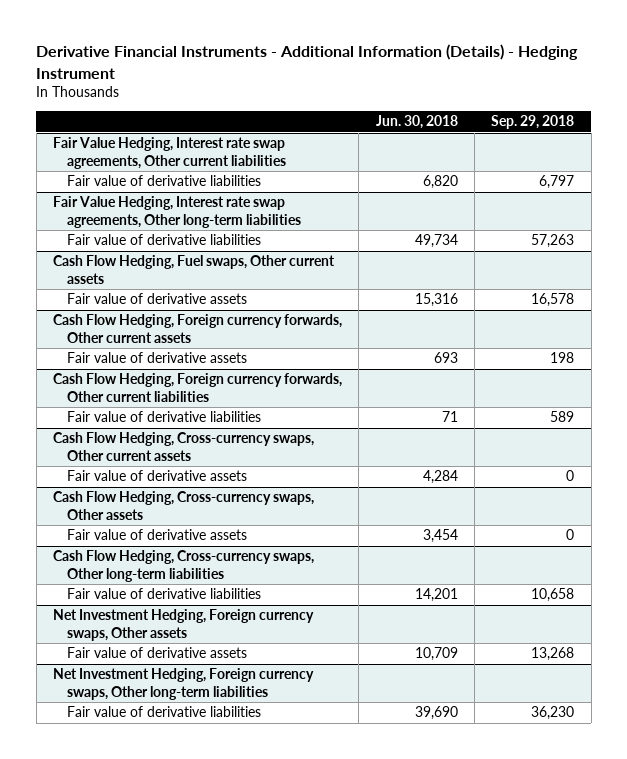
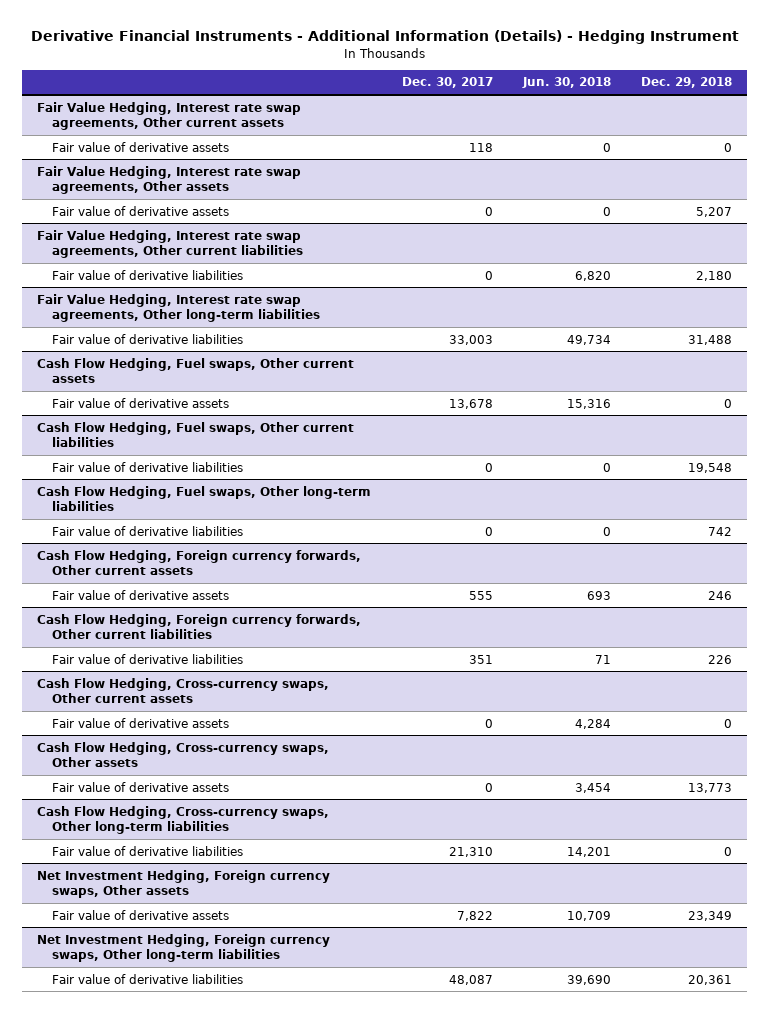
- | Jun. 30, 2018 | Sep. 29, 2018
+ | Dec. 30, 2017 | Jun. 30, 2018 | Dec. 29, 2018
+ Fair Value Hedging, Interest rate swap agreements, Other current assets
+ Fair value of derivative assets | 118 | 0 | 0
+ Fair Value Hedging, Interest rate swap agreements, Other assets
+ Fair value of derivative assets | 0 | 0 | 5,207
+ Cash Flow Hedging, Fuel swaps, Other current liabilities
+ Fair value of derivative liabilities | 0 | 0 | 19,548
+ Cash Flow Hedging, Fuel swaps, Other long-term liabilities
+ Fair value of derivative liabilities | 0 | 0 | 742

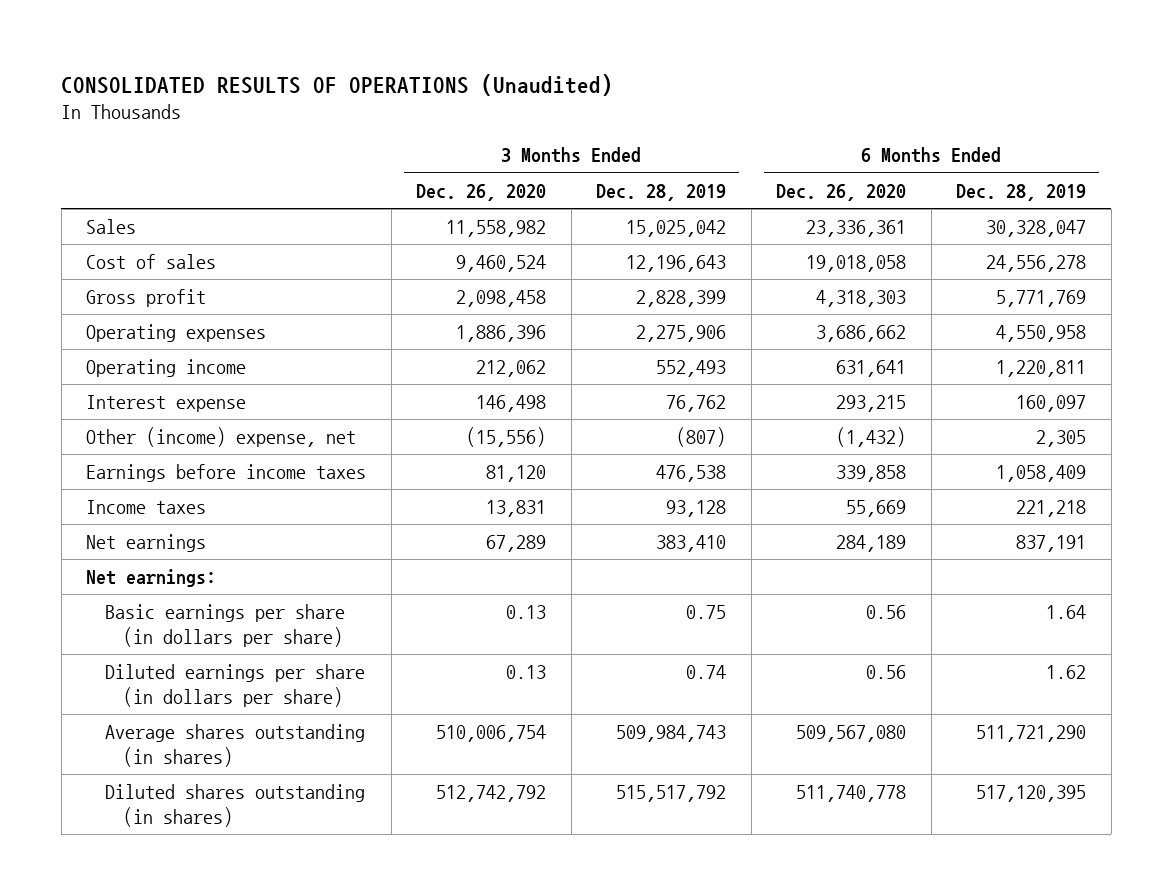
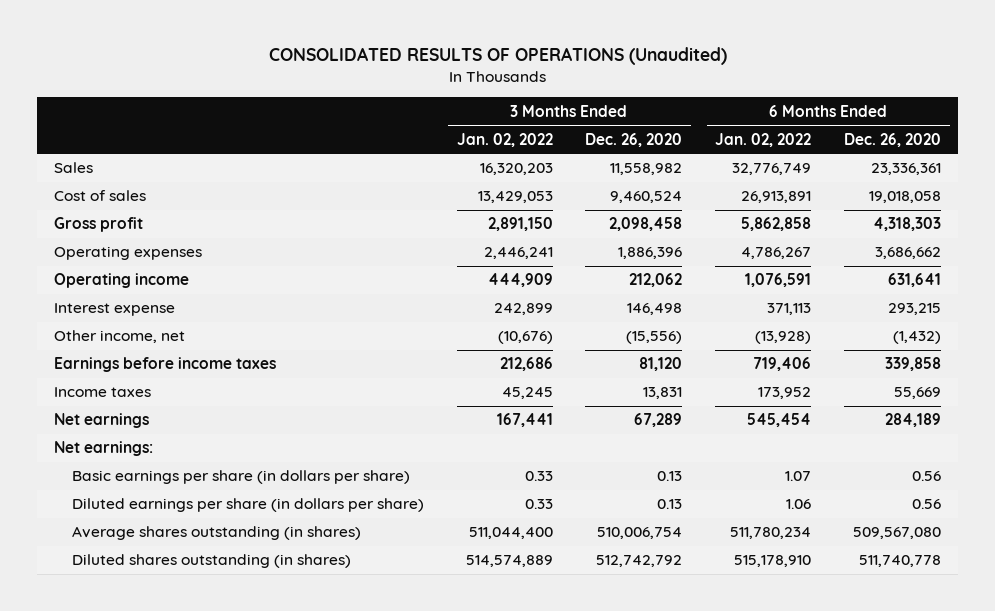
- | 3 Months Ended Dec. 26, 2020 | 3 Months Ended Dec. 28, 2019 | 6 Months Ended Dec. 26, 2020 | 6 Months Ended Dec. 28, 2019
+ | 3 Months Ended Jan. 02, 2022 | 3 Months Ended Dec. 26, 2020 | 6 Months Ended Jan. 02, 2022 | 6 Months Ended Dec. 26, 2020
- Other (income) expense, net | (15,556) | (807) | (1,432) | 2,305
+ Other income, net | (10,676) | (15,556) | (13,928) | (1,432)

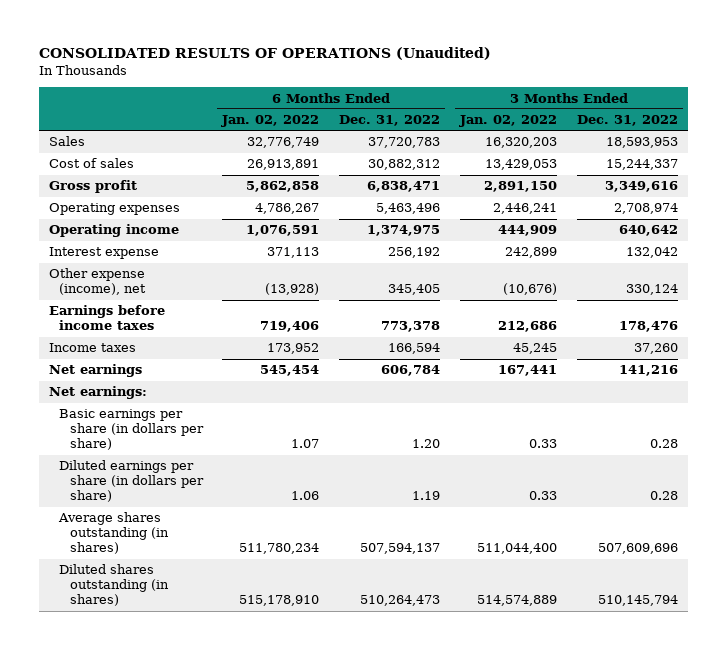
- | 3 Months Ended Jan. 02, 2022 | 3 Months Ended Dec. 26, 2020 | 6 Months Ended Jan. 02, 2022 | 6 Months Ended Dec. 26, 2020
+ | 6 Months Ended Jan. 02, 2022 | 6 Months Ended Dec. 31, 2022 | 3 Months Ended Jan. 02, 2022 | 3 Months Ended Dec. 31, 2022
- Other income, net | (10,676) | (15,556) | (13,928) | (1,432)
+ Other expense (income), net | (13,928) | 345,405 | (10,676) | 330,124

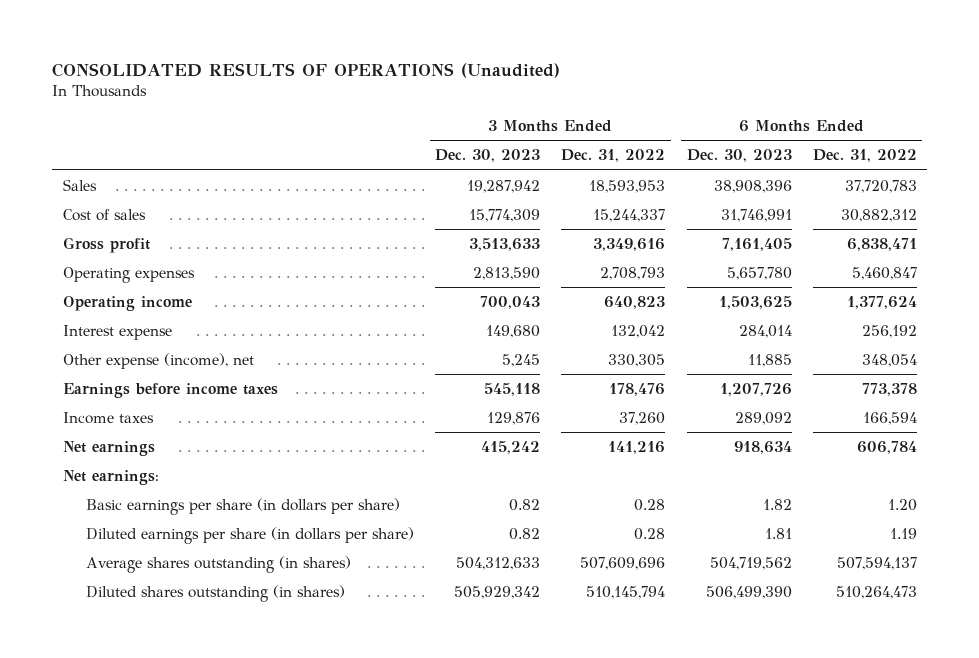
- | 6 Months Ended Jan. 02, 2022 | 6 Months Ended Dec. 31, 2022 | 3 Months Ended Jan. 02, 2022 | 3 Months Ended Dec. 31, 2022
+ | 3 Months Ended Dec. 30, 2023 | 3 Months Ended Dec. 31, 2022 | 6 Months Ended Dec. 30, 2023 | 6 Months Ended Dec. 31, 2022
- Operating expenses | 4,786,267 | 5,463,496 | 2,446,241 | 2,708,974
- Operating income | 1,076,591 | 1,374,975 | 444,909 | 640,642
+ Operating expenses | 2,813,590 | 2,708,793 | 5,657,780 | 5,460,847
+ Operating income | 700,043 | 640,823 | 1,503,625 | 1,377,624
- Other expense (income), net | (13,928) | 345,405 | (10,676) | 330,124
+ Other expense (income), net | 5,245 | 330,305 | 11,885 | 348,054

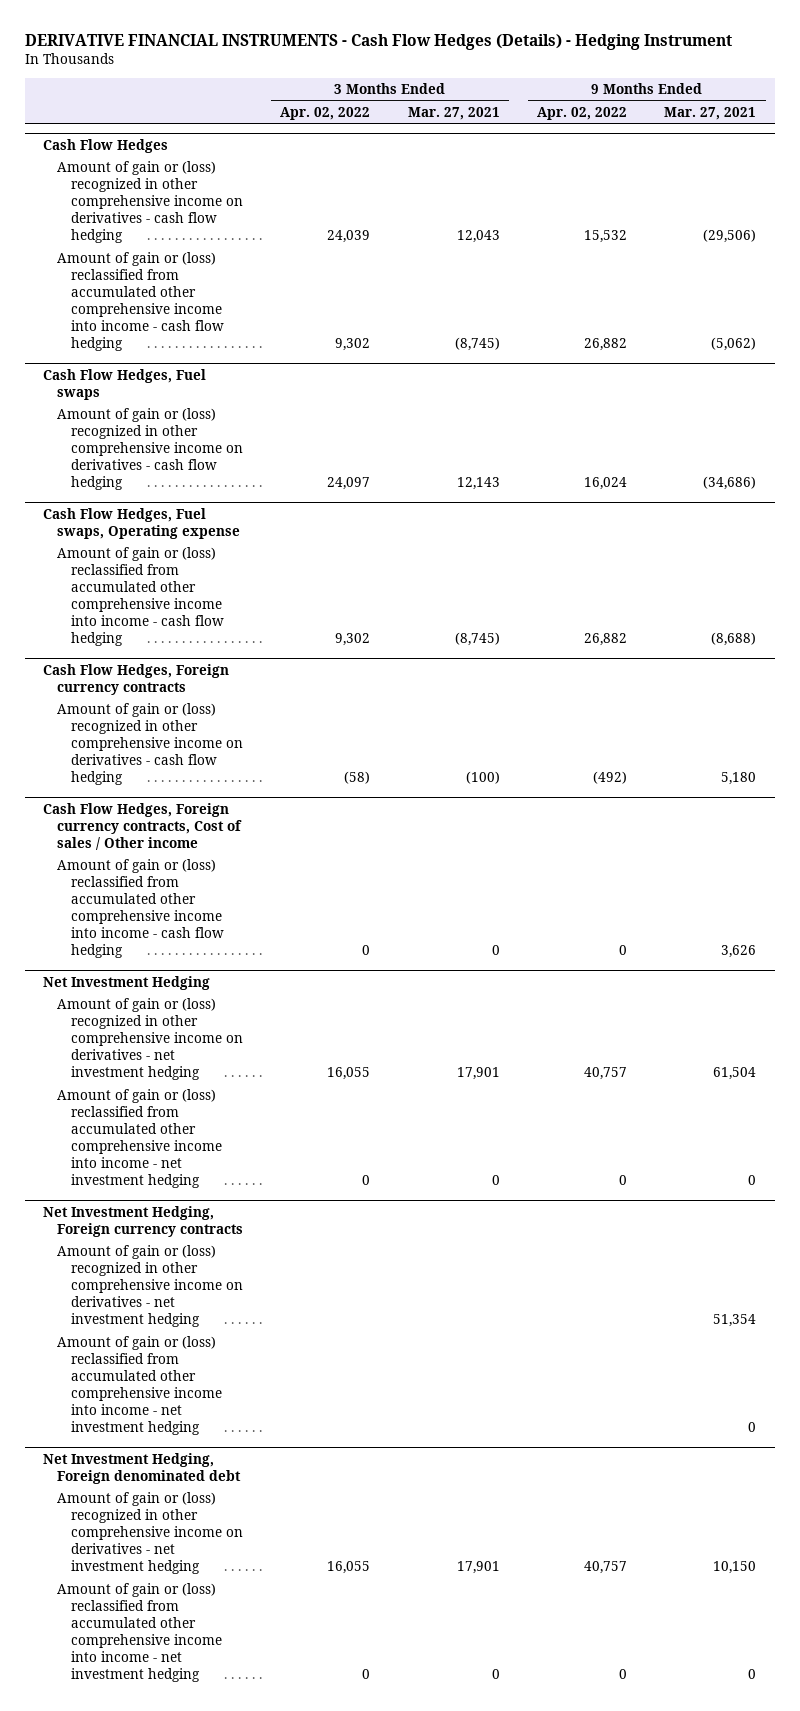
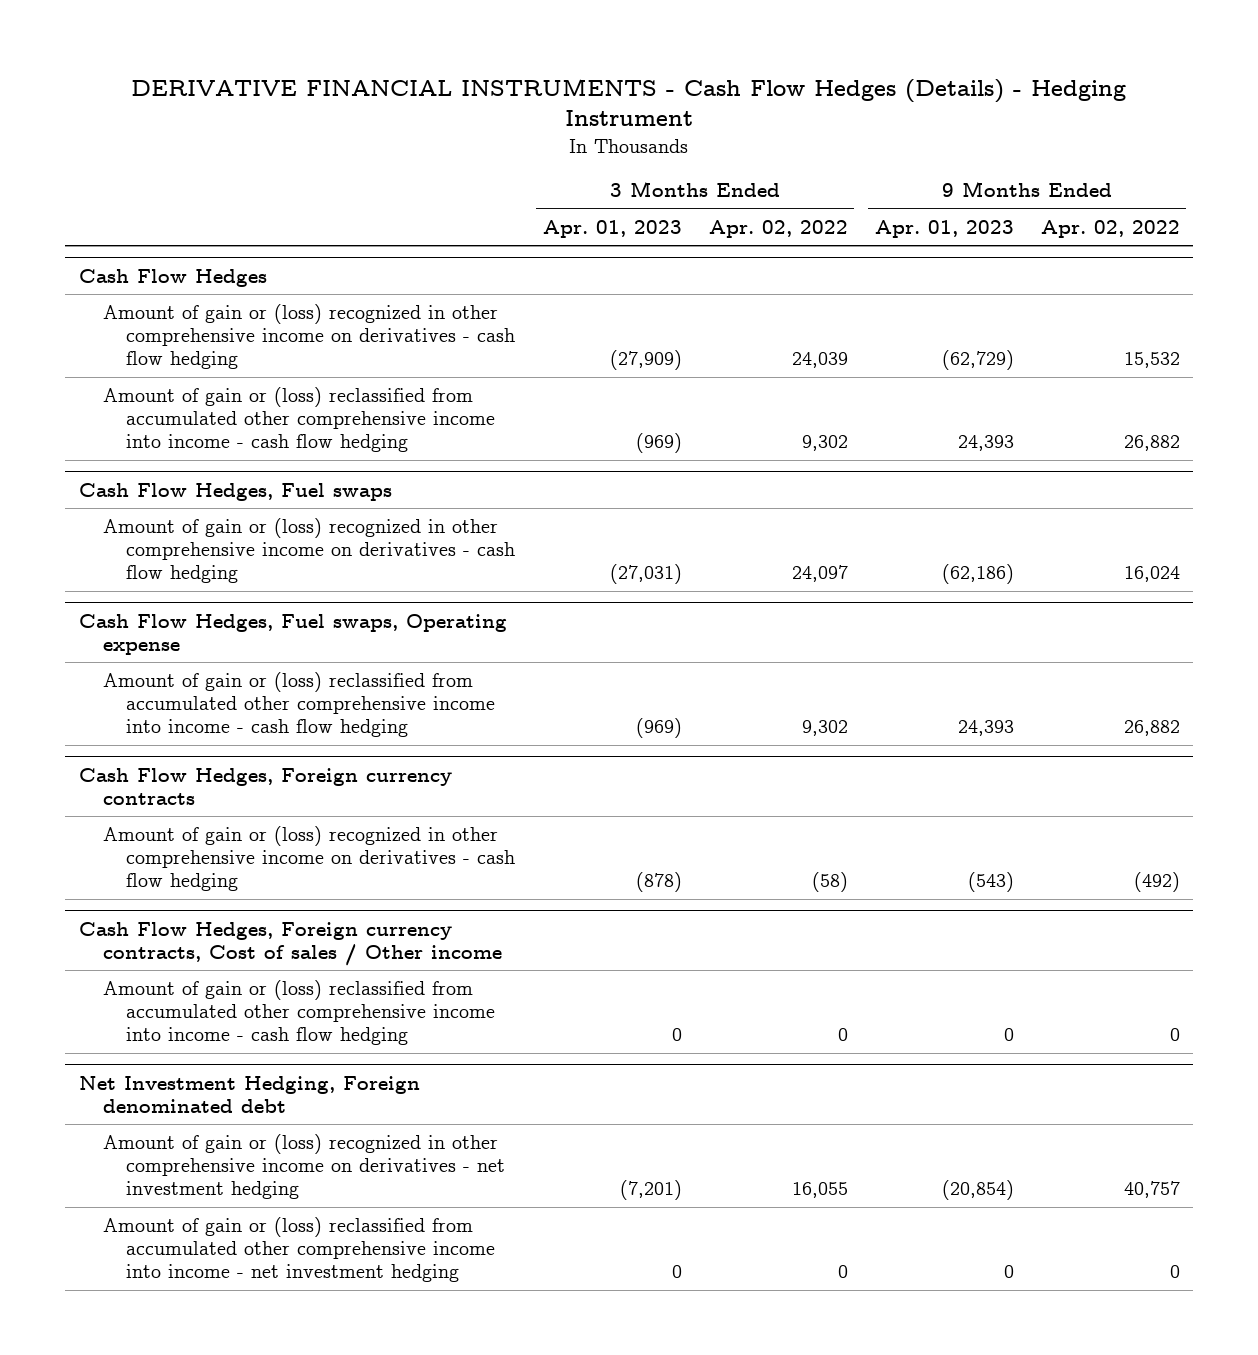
- | 3 Months Ended Apr. 02, 2022 | 3 Months Ended Mar. 27, 2021 | 9 Months Ended Apr. 02, 2022 | 9 Months Ended Mar. 27, 2021
+ | 3 Months Ended Apr. 01, 2023 | 3 Months Ended Apr. 02, 2022 | 9 Months Ended Apr. 01, 2023 | 9 Months Ended Apr. 02, 2022
- Net Investment Hedging
- Amount of gain or (loss) recognized in other comprehensive income on derivatives - net investment hedging | 16,055 | 17,901 | 40,757 | 61,504
- Amount of gain or (loss) reclassified from accumulated other comprehensive income into income - net investment hedging | 0 | 0 | 0 | 0
- Net Investment Hedging, Foreign currency contracts
- Amount of gain or (loss) recognized in other comprehensive income on derivatives - net investment hedging | | | | 51,354
- Amount of gain or (loss) reclassified from accumulated other comprehensive income into income - net investment hedging | | | | 0

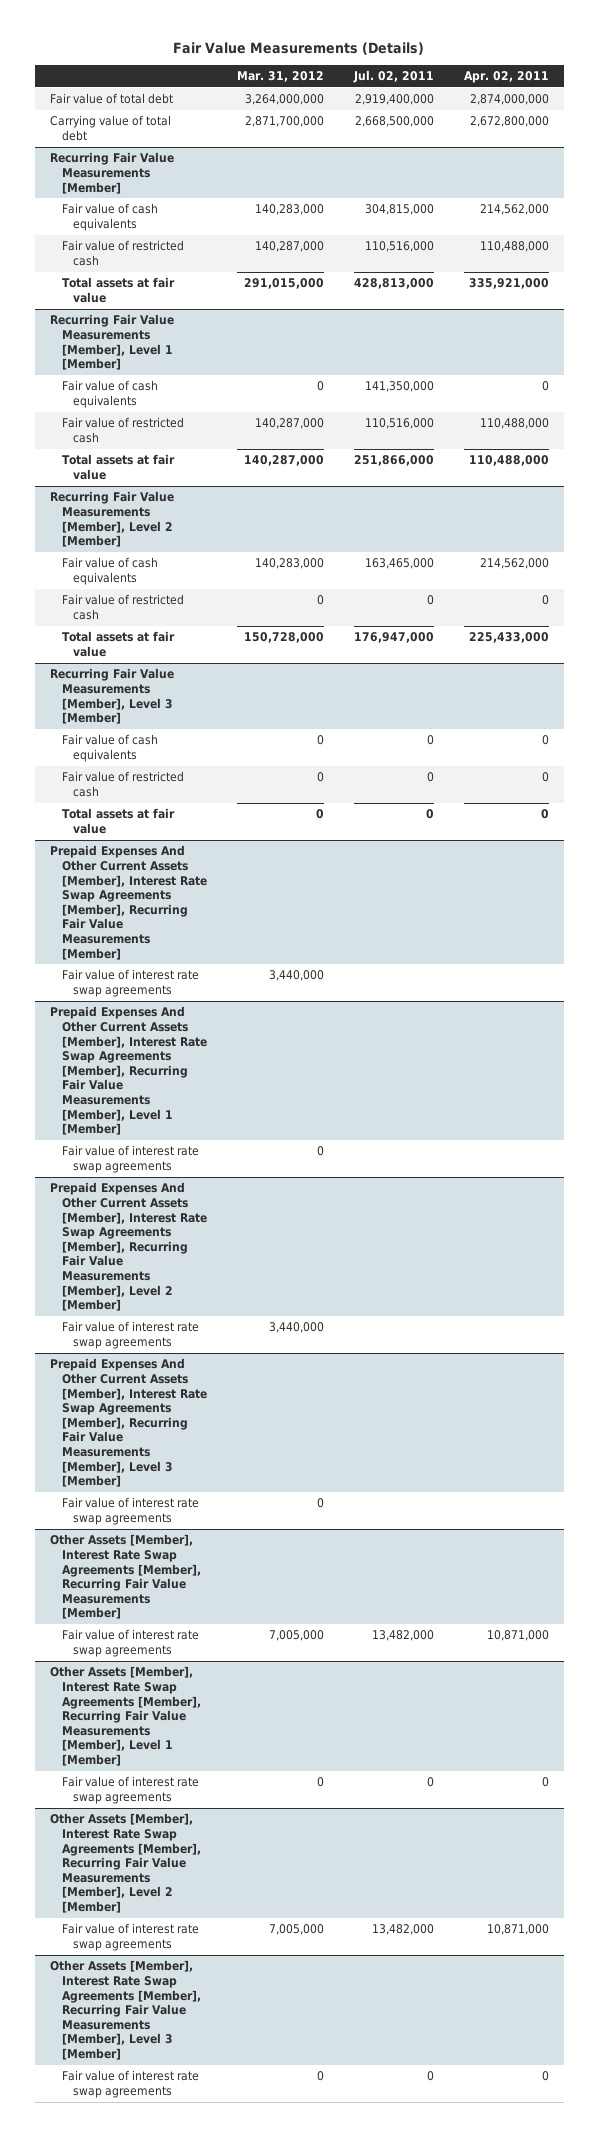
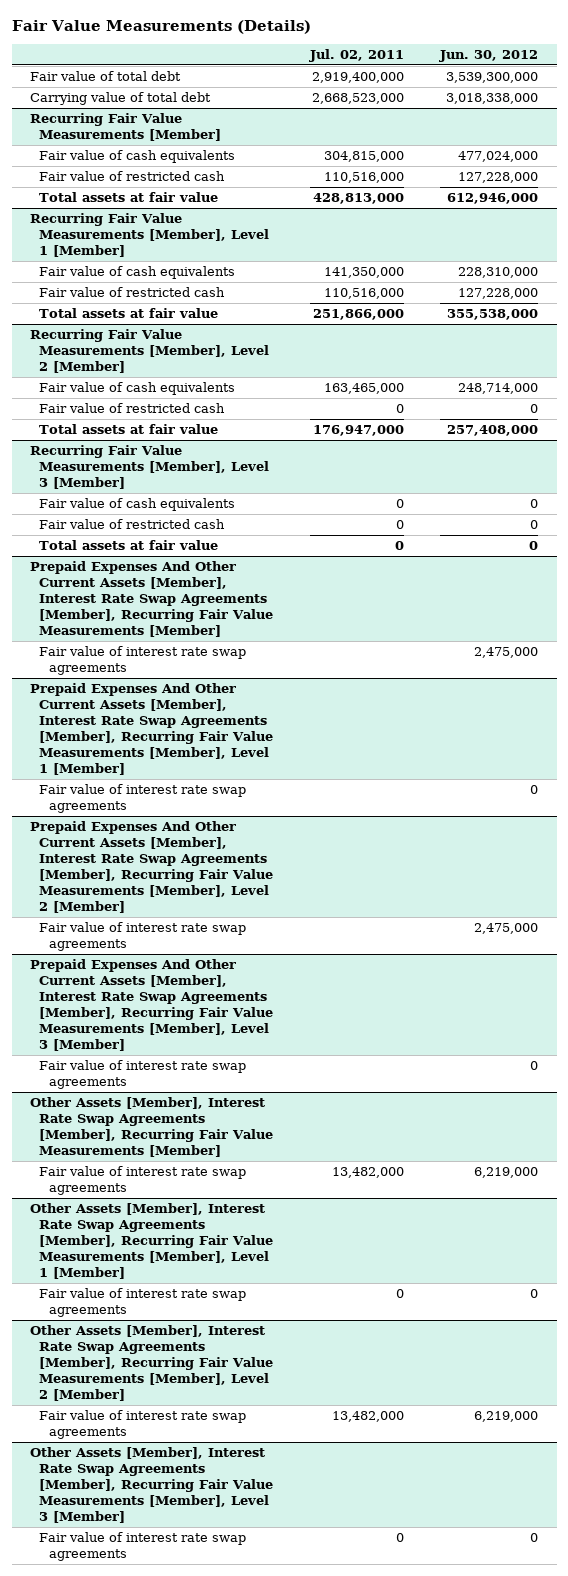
- | Mar. 31, 2012 | Jul. 02, 2011 | Apr. 02, 2011
+ | Jul. 02, 2011 | Jun. 30, 2012
- Carrying value of total debt | 2,871,700,000 | 2,668,500,000 | 2,672,800,000
+ Carrying value of total debt | 2,668,523,000 | 3,018,338,000

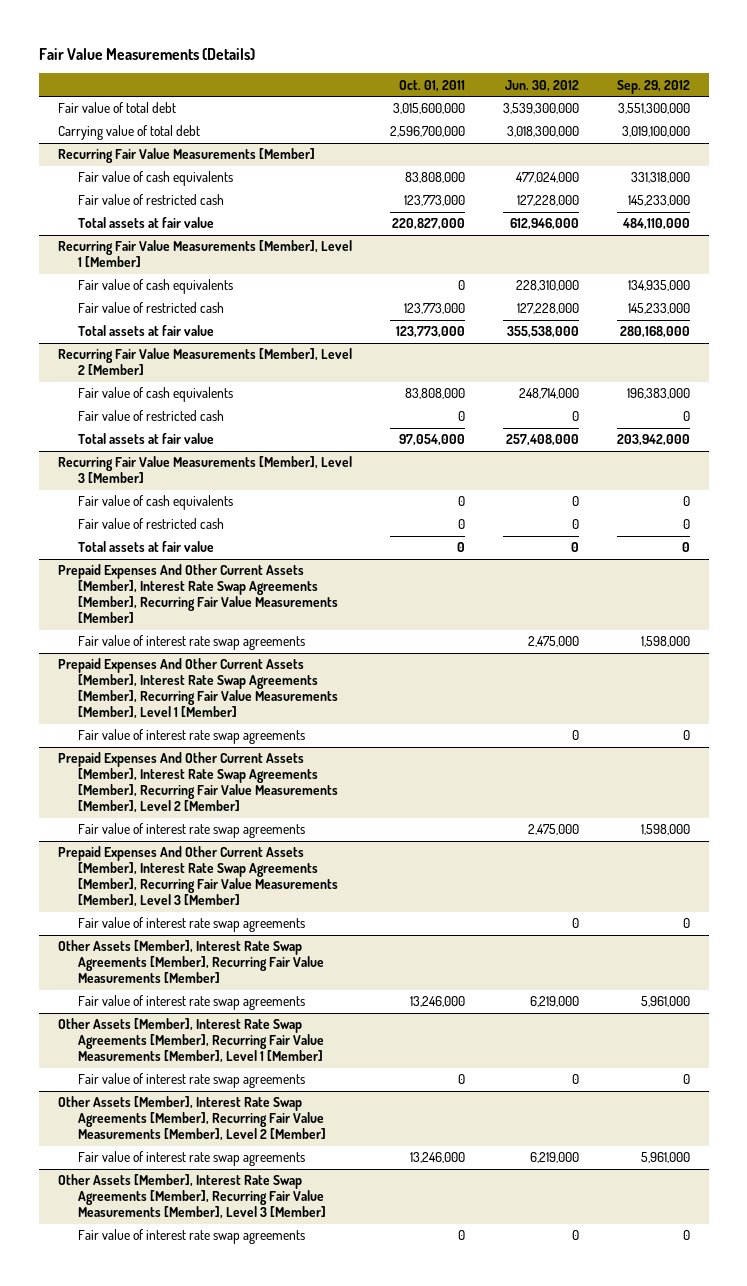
- | Jul. 02, 2011 | Jun. 30, 2012
+ | Oct. 01, 2011 | Jun. 30, 2012 | Sep. 29, 2012
- Carrying value of total debt | 2,668,523,000 | 3,018,338,000
+ Carrying value of total debt | 2,596,700,000 | 3,018,300,000 | 3,019,100,000

